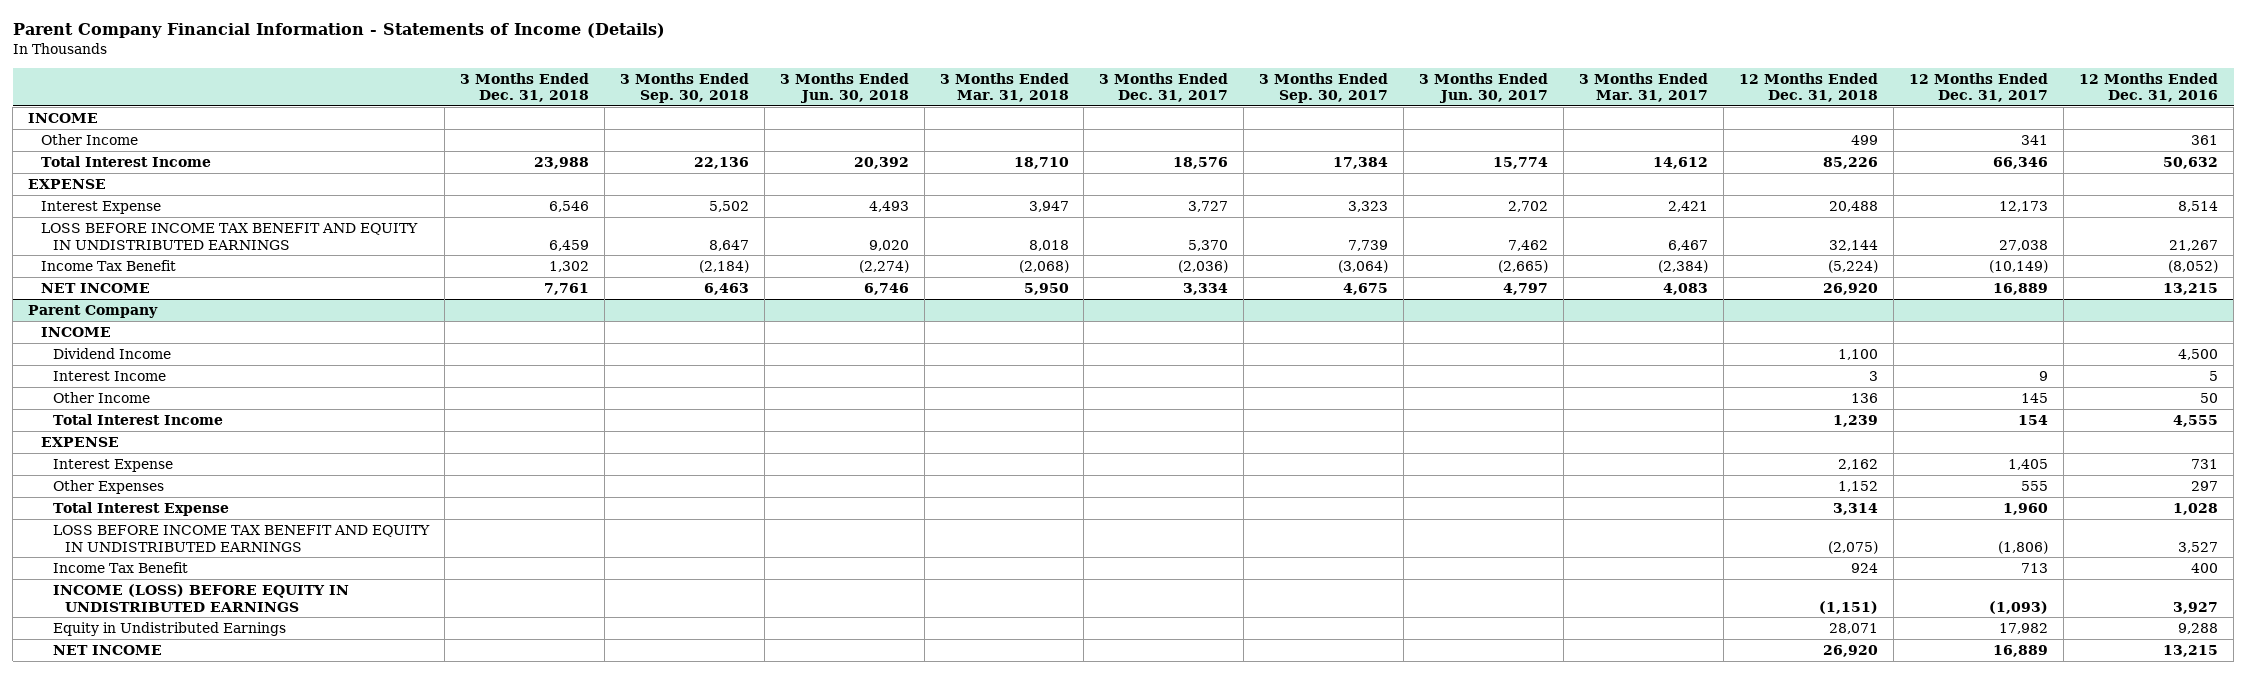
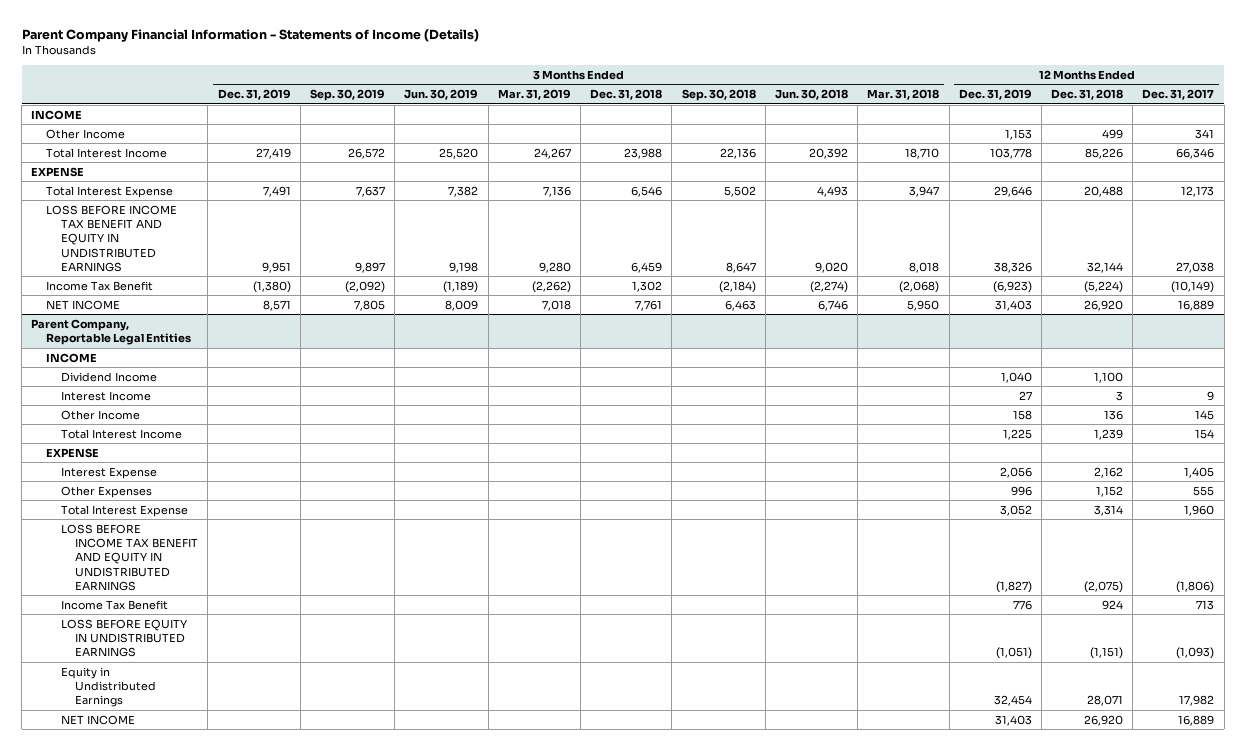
- | 3 Months Ended Dec. 31, 2018 | 3 Months Ended Sep. 30, 2018 | 3 Months Ended Jun. 30, 2018 | 3 Months Ended Mar. 31, 2018 | 3 Months Ended Dec. 31, 2017 | 3 Months Ended Sep. 30, 2017 | 3 Months Ended Jun. 30, 2017 | 3 Months Ended Mar. 31, 2017 | 12 Months Ended Dec. 31, 2018 | 12 Months Ended Dec. 31, 2017 | 12 Months Ended Dec. 31, 2016
+ | 3 Months Ended Dec. 31, 2019 | 3 Months Ended Sep. 30, 2019 | 3 Months Ended Jun. 30, 2019 | 3 Months Ended Mar. 31, 2019 | 3 Months Ended Dec. 31, 2018 | 3 Months Ended Sep. 30, 2018 | 3 Months Ended Jun. 30, 2018 | 3 Months Ended Mar. 31, 2018 | 12 Months Ended Dec. 31, 2019 | 12 Months Ended Dec. 31, 2018 | 12 Months Ended Dec. 31, 2017
- Interest Expense | 6,546 | 5,502 | 4,493 | 3,947 | 3,727 | 3,323 | 2,702 | 2,421 | 20,488 | 12,173 | 8,514
+ Total Interest Expense | 7,491 | 7,637 | 7,382 | 7,136 | 6,546 | 5,502 | 4,493 | 3,947 | 29,646 | 20,488 | 12,173
- Parent Company
+ Parent Company, Reportable Legal Entities
- INCOME (LOSS) BEFORE EQUITY IN UNDISTRIBUTED EARNINGS | | | | | | | | | (1,151) | (1,093) | 3,927
+ LOSS BEFORE EQUITY IN UNDISTRIBUTED EARNINGS | | | | | | | | | (1,051) | (1,151) | (1,093)

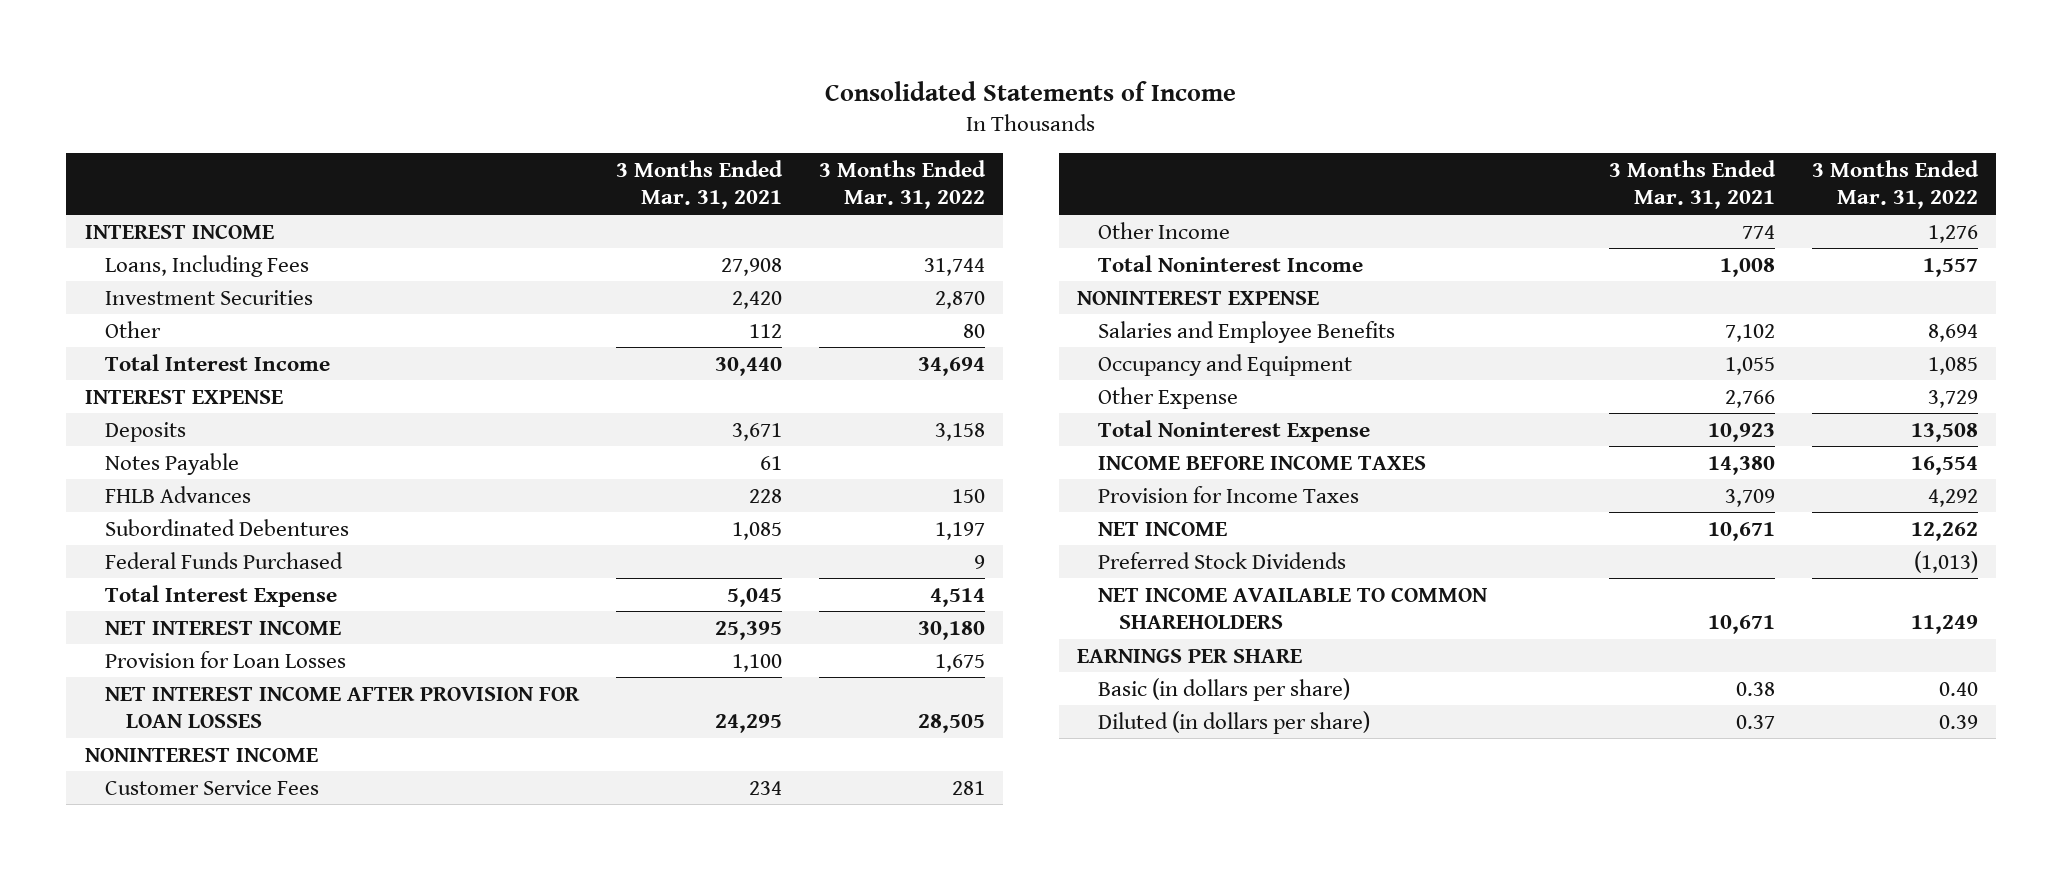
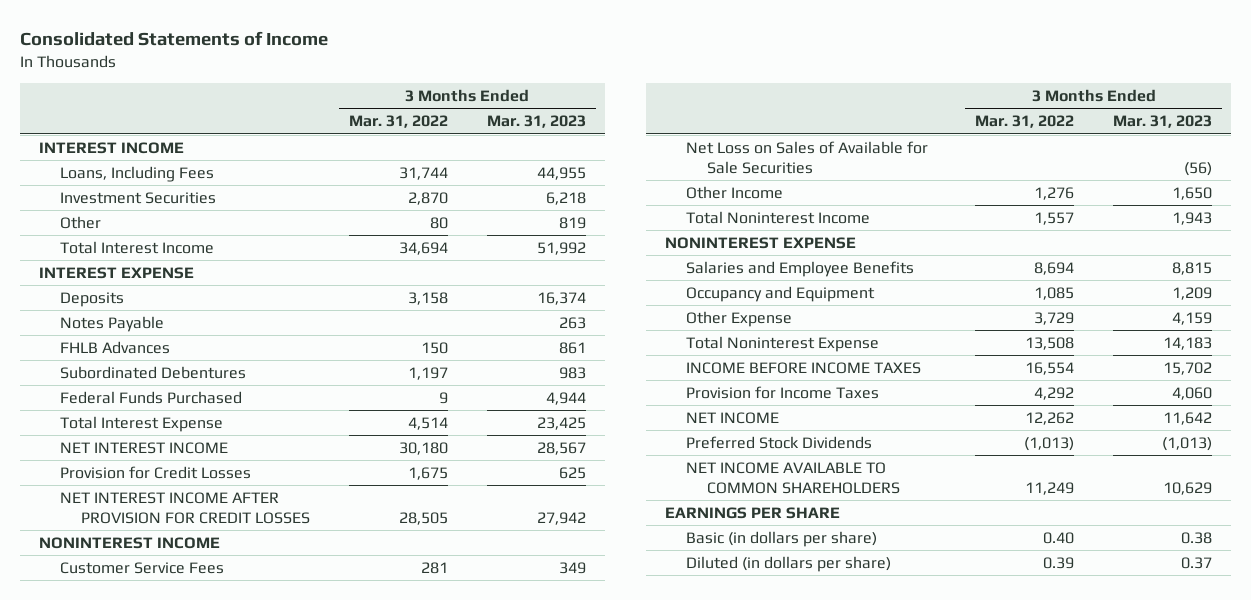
- | 3 Months Ended Mar. 31, 2021 | 3 Months Ended Mar. 31, 2022
+ | 3 Months Ended Mar. 31, 2022 | 3 Months Ended Mar. 31, 2023
- Provision for Loan Losses | 1,100 | 1,675
- NET INTEREST INCOME AFTER PROVISION FOR LOAN LOSSES | 24,295 | 28,505
+ Provision for Credit Losses | 1,675 | 625
+ NET INTEREST INCOME AFTER PROVISION FOR CREDIT LOSSES | 28,505 | 27,942
+ Net Loss on Sales of Available for Sale Securities | | (56)

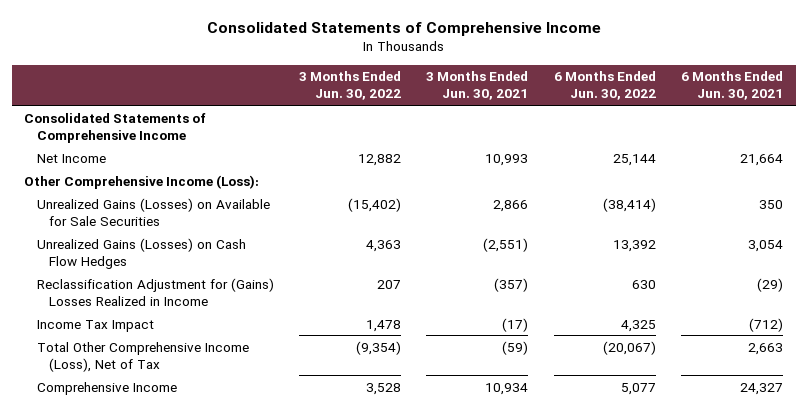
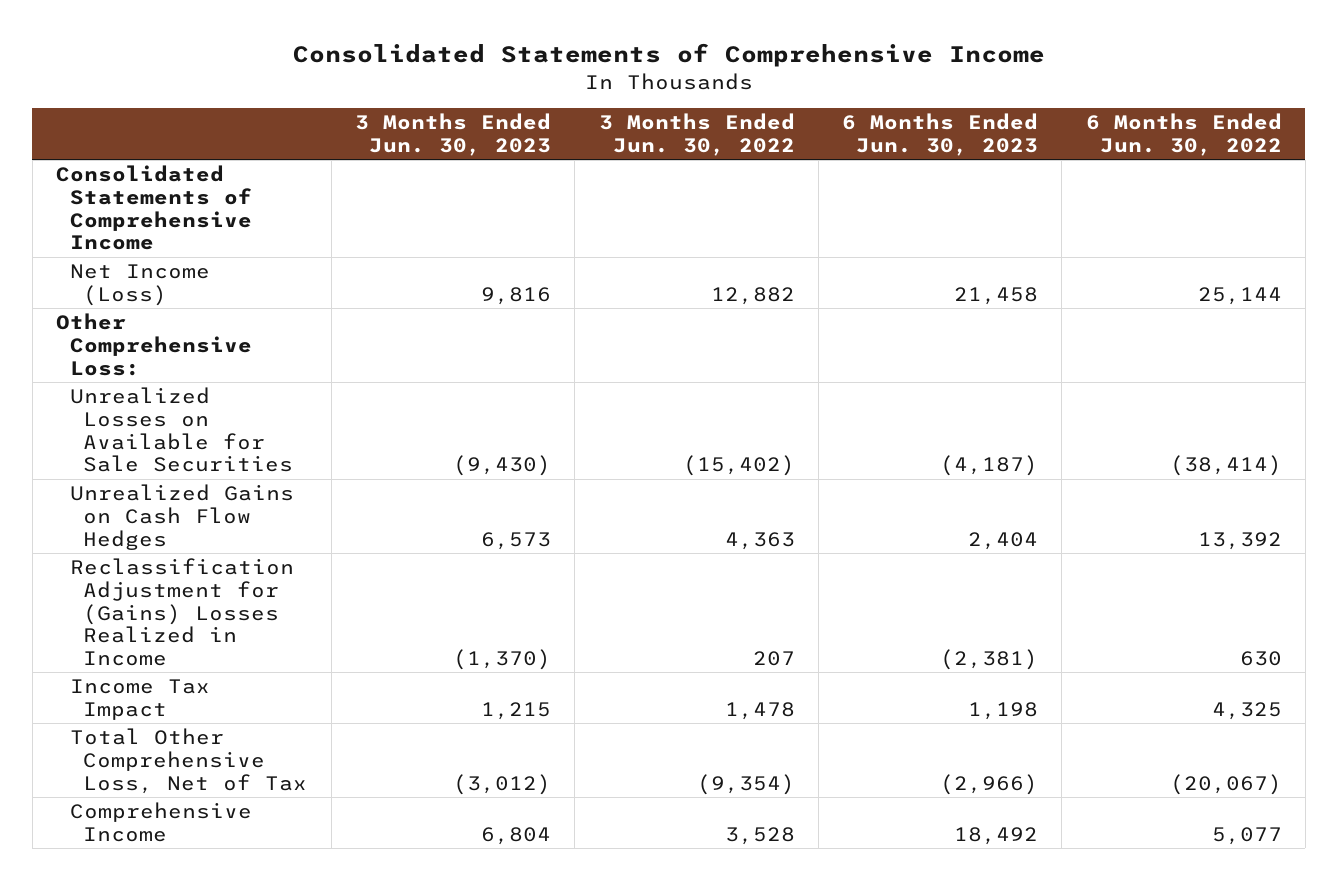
- | 3 Months Ended Jun. 30, 2022 | 3 Months Ended Jun. 30, 2021 | 6 Months Ended Jun. 30, 2022 | 6 Months Ended Jun. 30, 2021
+ | 3 Months Ended Jun. 30, 2023 | 3 Months Ended Jun. 30, 2022 | 6 Months Ended Jun. 30, 2023 | 6 Months Ended Jun. 30, 2022
- Net Income | 12,882 | 10,993 | 25,144 | 21,664
- Other Comprehensive Income (Loss):
- Unrealized Gains (Losses) on Available for Sale Securities | (15,402) | 2,866 | (38,414) | 350
- Unrealized Gains (Losses) on Cash Flow Hedges | 4,363 | (2,551) | 13,392 | 3,054
+ Net Income (Loss) | 9,816 | 12,882 | 21,458 | 25,144
+ Other Comprehensive Loss:
+ Unrealized Losses on Available for Sale Securities | (9,430) | (15,402) | (4,187) | (38,414)
+ Unrealized Gains on Cash Flow Hedges | 6,573 | 4,363 | 2,404 | 13,392
- Total Other Comprehensive Income (Loss), Net of Tax | (9,354) | (59) | (20,067) | 2,663
+ Total Other Comprehensive Loss, Net of Tax | (3,012) | (9,354) | (2,966) | (20,067)

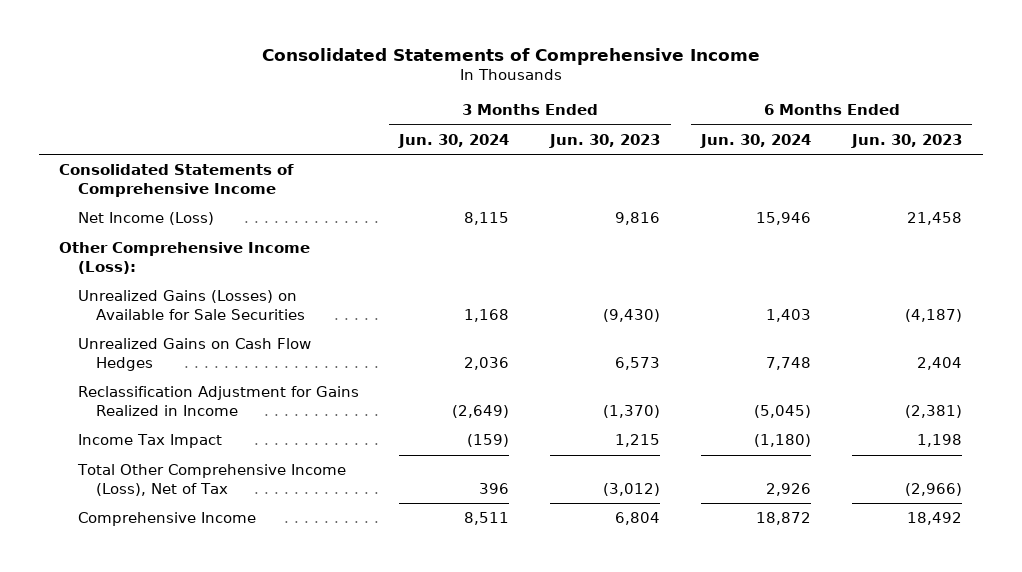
- | 3 Months Ended Jun. 30, 2023 | 3 Months Ended Jun. 30, 2022 | 6 Months Ended Jun. 30, 2023 | 6 Months Ended Jun. 30, 2022
+ | 3 Months Ended Jun. 30, 2024 | 3 Months Ended Jun. 30, 2023 | 6 Months Ended Jun. 30, 2024 | 6 Months Ended Jun. 30, 2023
- Other Comprehensive Loss:
- Unrealized Losses on Available for Sale Securities | (9,430) | (15,402) | (4,187) | (38,414)
+ Other Comprehensive Income (Loss):
+ Unrealized Gains (Losses) on Available for Sale Securities | 1,168 | (9,430) | 1,403 | (4,187)
- Reclassification Adjustment for (Gains) Losses Realized in Income | (1,370) | 207 | (2,381) | 630
+ Reclassification Adjustment for Gains Realized in Income | (2,649) | (1,370) | (5,045) | (2,381)
- Total Other Comprehensive Loss, Net of Tax | (3,012) | (9,354) | (2,966) | (20,067)
+ Total Other Comprehensive Income (Loss), Net of Tax | 396 | (3,012) | 2,926 | (2,966)

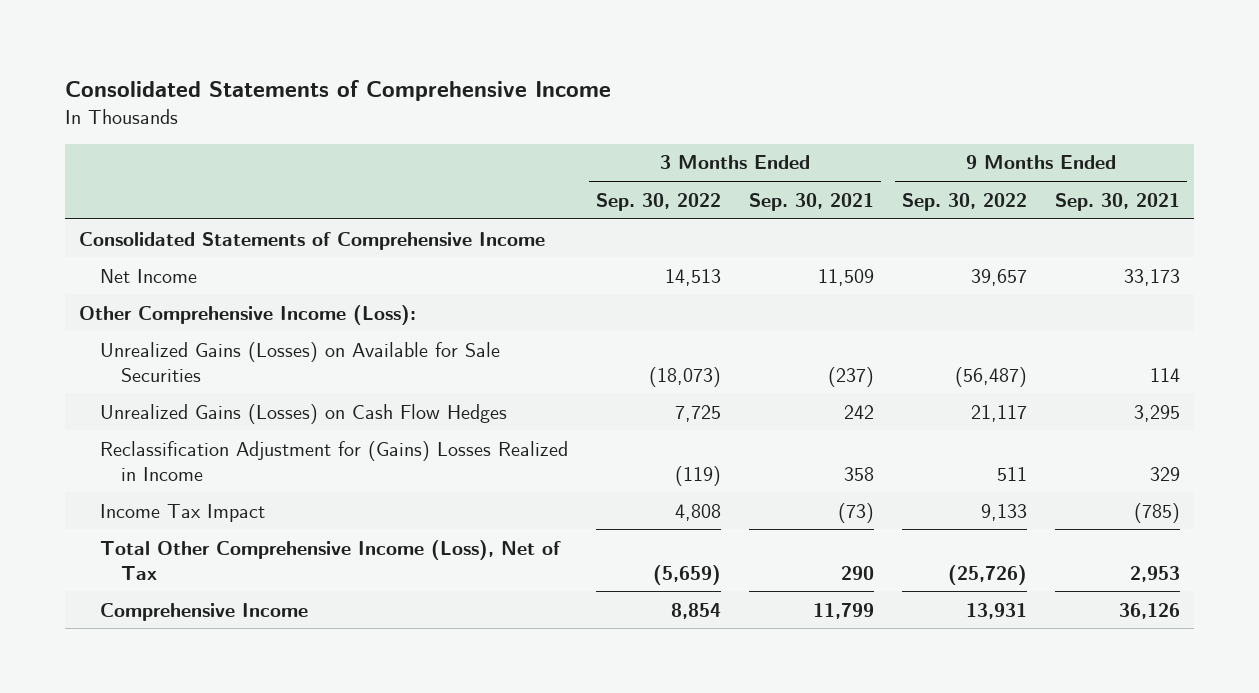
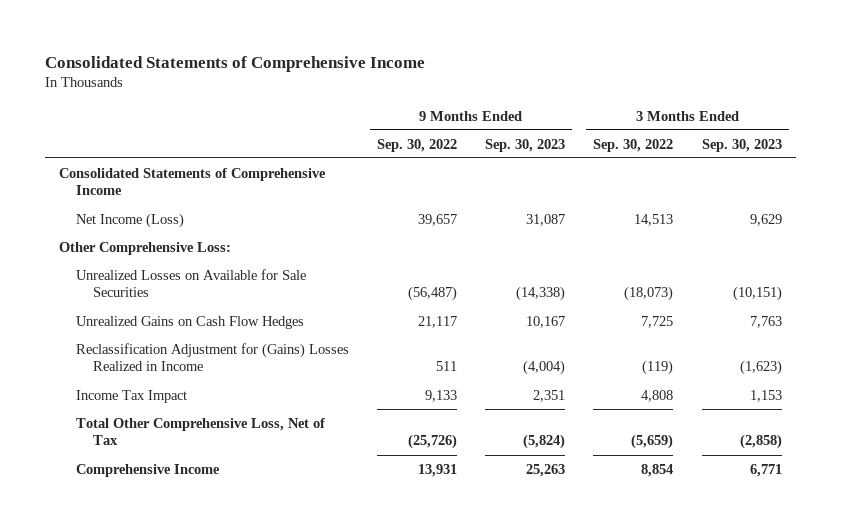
- | 3 Months Ended Sep. 30, 2022 | 3 Months Ended Sep. 30, 2021 | 9 Months Ended Sep. 30, 2022 | 9 Months Ended Sep. 30, 2021
+ | 9 Months Ended Sep. 30, 2022 | 9 Months Ended Sep. 30, 2023 | 3 Months Ended Sep. 30, 2022 | 3 Months Ended Sep. 30, 2023
- Net Income | 14,513 | 11,509 | 39,657 | 33,173
- Other Comprehensive Income (Loss):
- Unrealized Gains (Losses) on Available for Sale Securities | (18,073) | (237) | (56,487) | 114
- Unrealized Gains (Losses) on Cash Flow Hedges | 7,725 | 242 | 21,117 | 3,295
+ Net Income (Loss) | 39,657 | 31,087 | 14,513 | 9,629
+ Other Comprehensive Loss:
+ Unrealized Losses on Available for Sale Securities | (56,487) | (14,338) | (18,073) | (10,151)
+ Unrealized Gains on Cash Flow Hedges | 21,117 | 10,167 | 7,725 | 7,763
- Total Other Comprehensive Income (Loss), Net of Tax | (5,659) | 290 | (25,726) | 2,953
+ Total Other Comprehensive Loss, Net of Tax | (25,726) | (5,824) | (5,659) | (2,858)

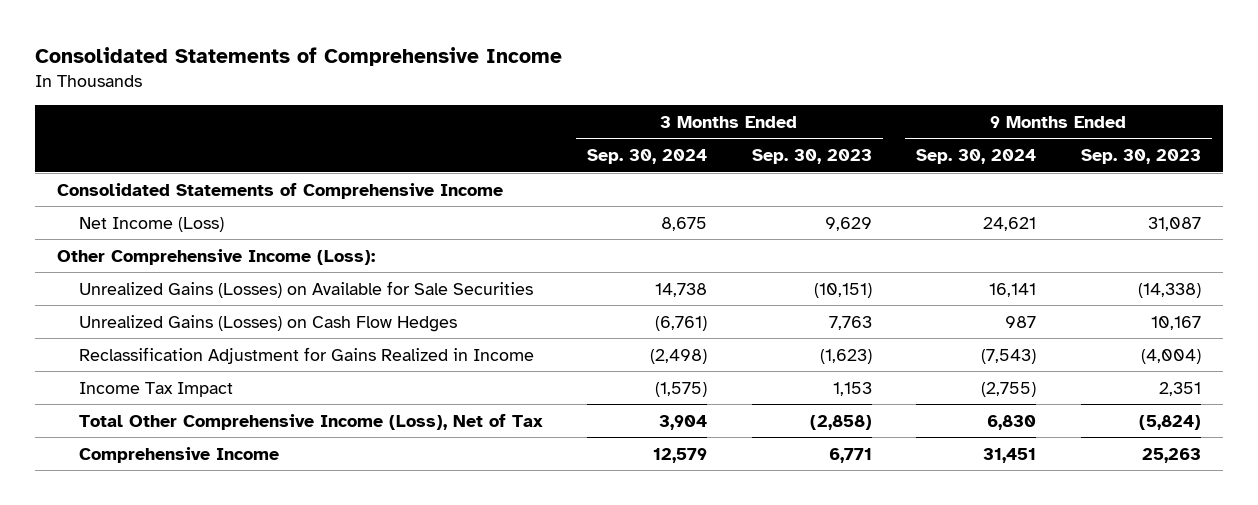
- | 9 Months Ended Sep. 30, 2022 | 9 Months Ended Sep. 30, 2023 | 3 Months Ended Sep. 30, 2022 | 3 Months Ended Sep. 30, 2023
+ | 3 Months Ended Sep. 30, 2024 | 3 Months Ended Sep. 30, 2023 | 9 Months Ended Sep. 30, 2024 | 9 Months Ended Sep. 30, 2023
- Other Comprehensive Loss:
- Unrealized Losses on Available for Sale Securities | (56,487) | (14,338) | (18,073) | (10,151)
- Unrealized Gains on Cash Flow Hedges | 21,117 | 10,167 | 7,725 | 7,763
- Reclassification Adjustment for (Gains) Losses Realized in Income | 511 | (4,004) | (119) | (1,623)
+ Other Comprehensive Income (Loss):
+ Unrealized Gains (Losses) on Available for Sale Securities | 14,738 | (10,151) | 16,141 | (14,338)
+ Unrealized Gains (Losses) on Cash Flow Hedges | (6,761) | 7,763 | 987 | 10,167
+ Reclassification Adjustment for Gains Realized in Income | (2,498) | (1,623) | (7,543) | (4,004)
- Total Other Comprehensive Loss, Net of Tax | (25,726) | (5,824) | (5,659) | (2,858)
+ Total Other Comprehensive Income (Loss), Net of Tax | 3,904 | (2,858) | 6,830 | (5,824)

